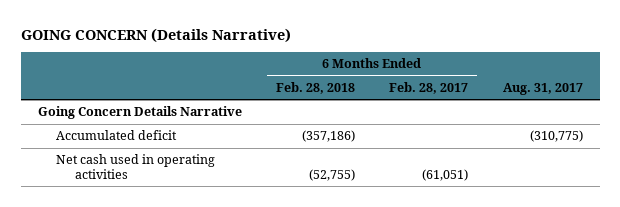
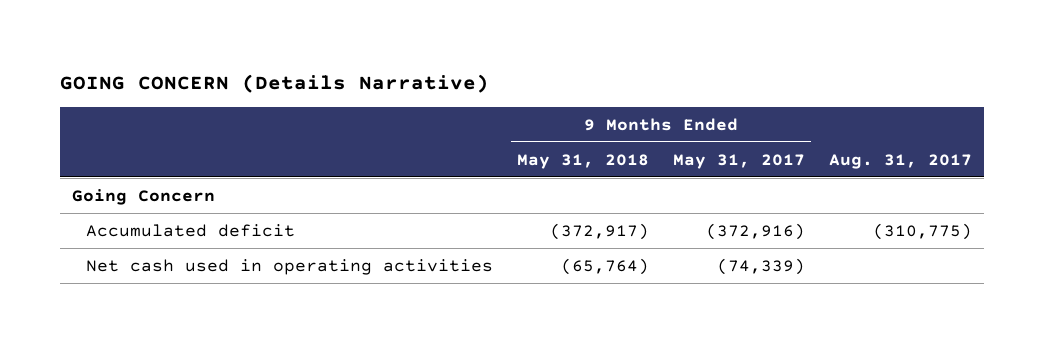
- | 6 Months Ended Feb. 28, 2018 | 6 Months Ended Feb. 28, 2017 | Aug. 31, 2017
+ | 9 Months Ended May 31, 2018 | 9 Months Ended May 31, 2017 | Aug. 31, 2017
- Going Concern Details Narrative
+ Going Concern

